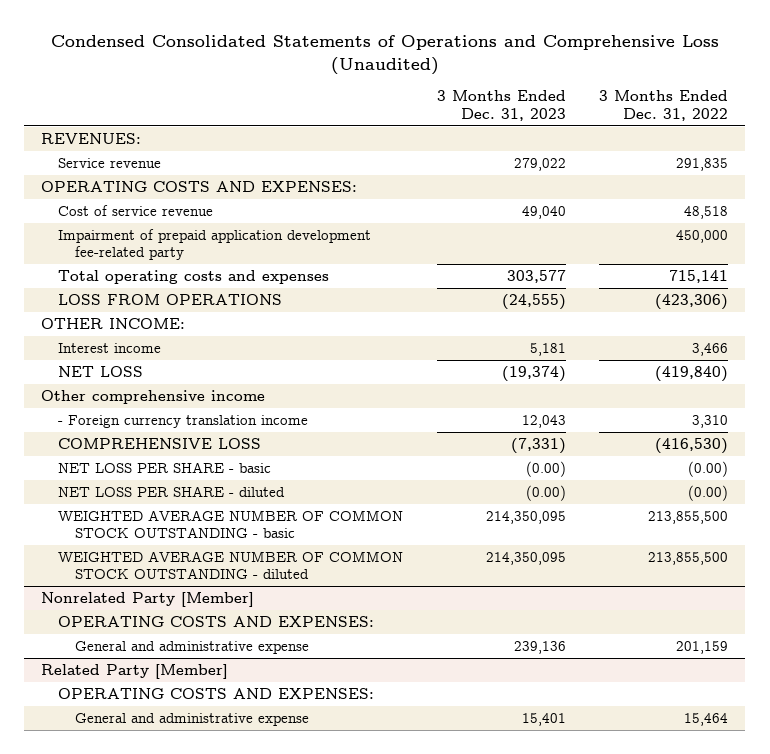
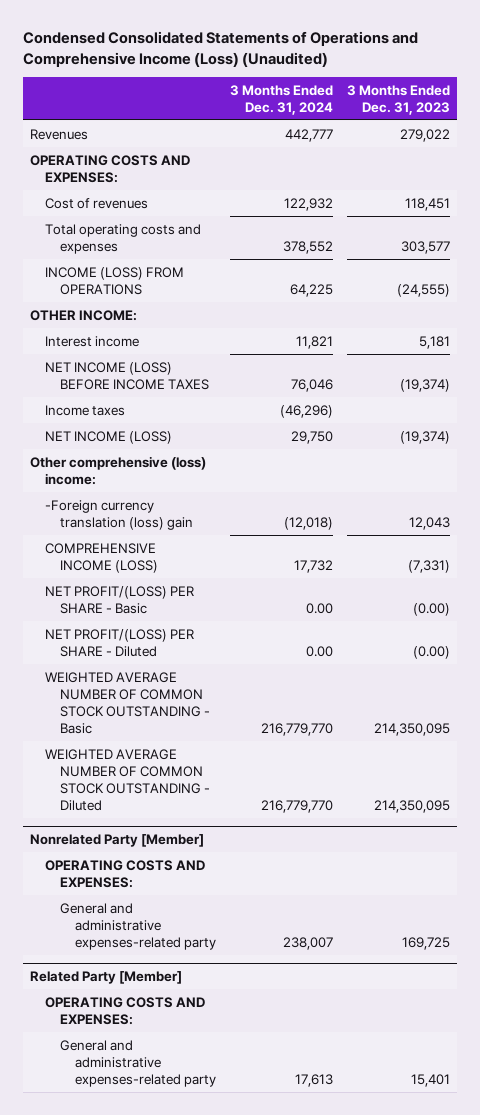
- Condensed Consolidated Statements of Operations and Comprehensive Loss (Unaudited)
+ Condensed Consolidated Statements of Operations and Comprehensive Income (Loss) (Unaudited)
- | 3 Months Ended Dec. 31, 2023 | 3 Months Ended Dec. 31, 2022
+ | 3 Months Ended Dec. 31, 2024 | 3 Months Ended Dec. 31, 2023
- REVENUES:
- Service revenue | 279,022 | 291,835
+ Revenues | 442,777 | 279,022
- Cost of service revenue | 49,040 | 48,518
- Impairment of prepaid application development fee-related party | | 450,000
+ Cost of revenues | 122,932 | 118,451
- LOSS FROM OPERATIONS | (24,555) | (423,306)
+ INCOME (LOSS) FROM OPERATIONS | 64,225 | (24,555)
- NET LOSS | (19,374) | (419,840)
- Other comprehensive income
- - Foreign currency translation income | 12,043 | 3,310
- COMPREHENSIVE LOSS | (7,331) | (416,530)
- NET LOSS PER SHARE - basic | (0.00) | (0.00)
- NET LOSS PER SHARE - diluted | (0.00) | (0.00)
- WEIGHTED AVERAGE NUMBER OF COMMON STOCK OUTSTANDING - basic | 214,350,095 | 213,855,500
- WEIGHTED AVERAGE NUMBER OF COMMON STOCK OUTSTANDING - diluted | 214,350,095 | 213,855,500
+ NET INCOME (LOSS) BEFORE INCOME TAXES | 76,046 | (19,374)
+ Income taxes | (46,296) |
+ NET INCOME (LOSS) | 29,750 | (19,374)
+ Other comprehensive (loss) income:
+ -Foreign currency translation (loss) gain | (12,018) | 12,043
+ COMPREHENSIVE INCOME (LOSS) | 17,732 | (7,331)
+ NET PROFIT/(LOSS) PER SHARE - Basic | 0.00 | (0.00)
+ NET PROFIT/(LOSS) PER SHARE - Diluted | 0.00 | (0.00)
+ WEIGHTED AVERAGE NUMBER OF COMMON STOCK OUTSTANDING - Basic | 216,779,770 | 214,350,095
+ WEIGHTED AVERAGE NUMBER OF COMMON STOCK OUTSTANDING - Diluted | 216,779,770 | 214,350,095
@ Nonrelated Party [Member]
- General and administrative expense | 239,136 | 201,159
+ General and administrative expenses-related party | 238,007 | 169,725
@ Related Party [Member]
- General and administrative expense | 15,401 | 15,464
+ General and administrative expenses-related party | 17,613 | 15,401

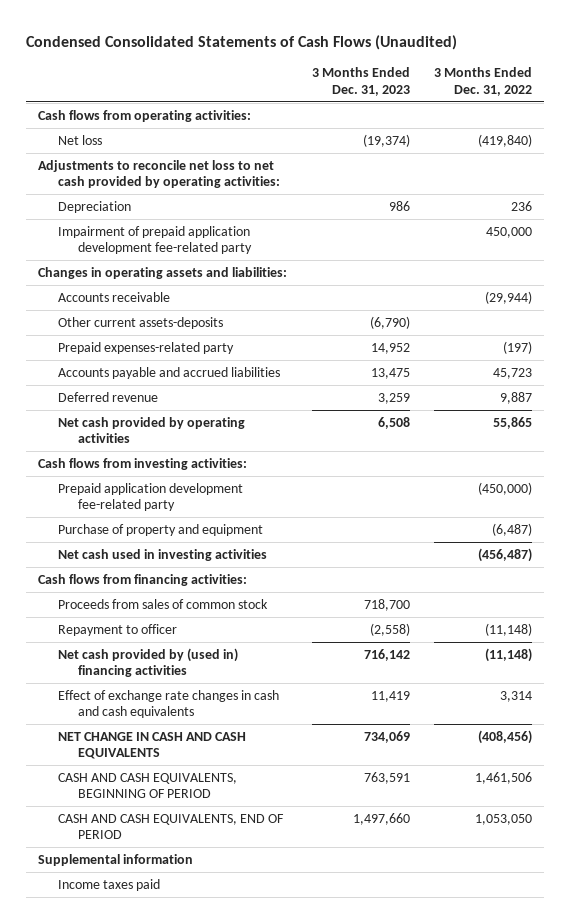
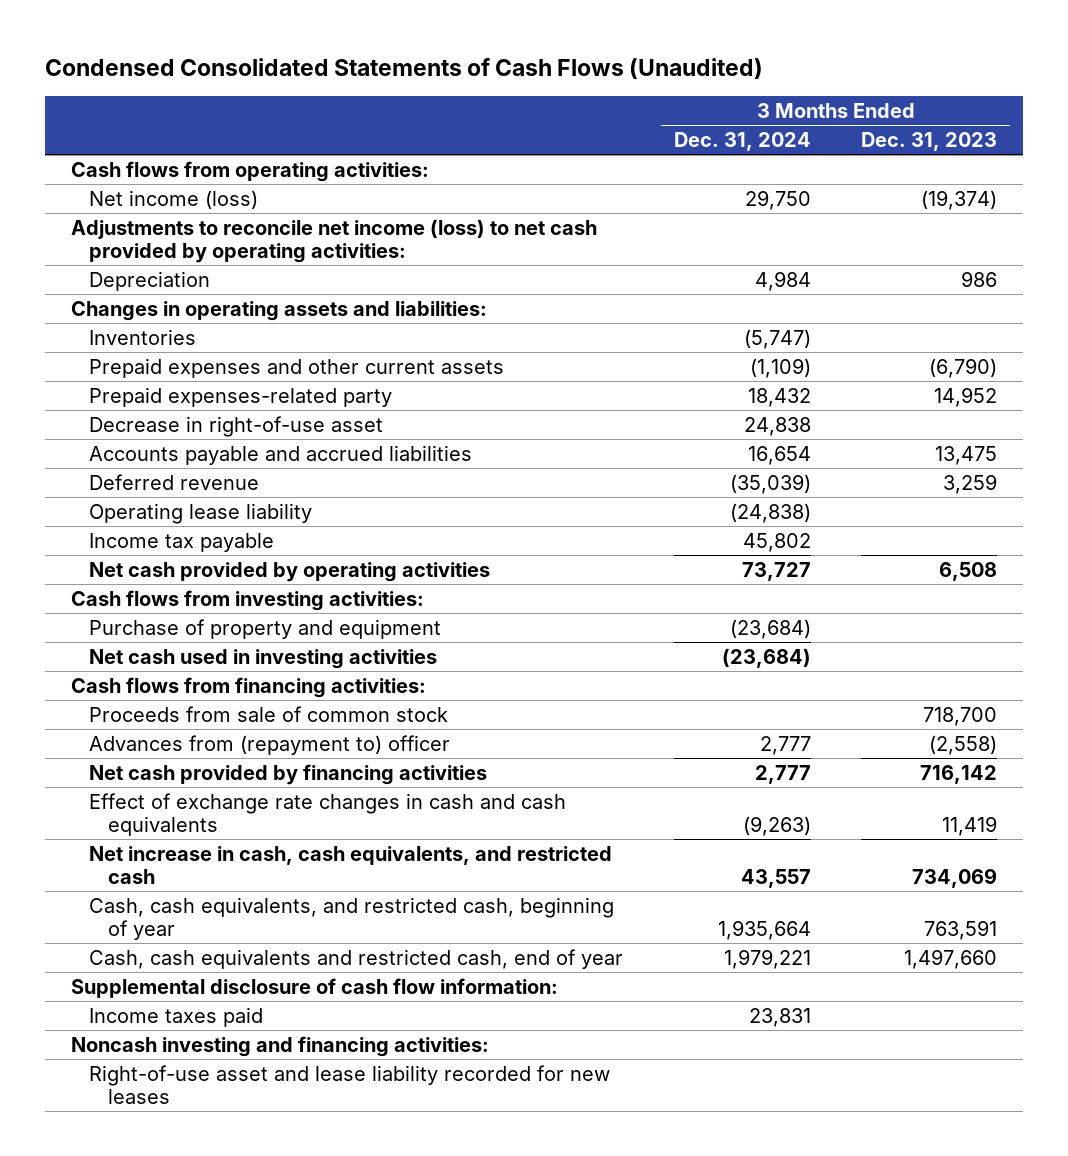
- | 3 Months Ended Dec. 31, 2023 | 3 Months Ended Dec. 31, 2022
+ | 3 Months Ended Dec. 31, 2024 | 3 Months Ended Dec. 31, 2023
- Net loss | (19,374) | (419,840)
- Adjustments to reconcile net loss to net cash provided by operating activities:
+ Net income (loss) | 29,750 | (19,374)
+ Adjustments to reconcile net income (loss) to net cash provided by operating activities:
- Impairment of prepaid application development fee-related party | | 450,000
- Accounts receivable | | (29,944)
- Other current assets-deposits | (6,790) |
+ Inventories | (5,747) |
+ Prepaid expenses and other current assets | (1,109) | (6,790)
+ Decrease in right-of-use asset | 24,838 |
+ Operating lease liability | (24,838) |
+ Income tax payable | 45,802 |
- Prepaid application development fee-related party | | (450,000)
- Proceeds from sales of common stock | 718,700 |
- Repayment to officer | (2,558) | (11,148)
- Net cash provided by (used in) financing activities | 716,142 | (11,148)
+ Proceeds from sale of common stock | | 718,700
+ Advances from (repayment to) officer | 2,777 | (2,558)
+ Net cash provided by financing activities | 2,777 | 716,142
- NET CHANGE IN CASH AND CASH EQUIVALENTS | 734,069 | (408,456)
- CASH AND CASH EQUIVALENTS, BEGINNING OF PERIOD | 763,591 | 1,461,506
- CASH AND CASH EQUIVALENTS, END OF PERIOD | 1,497,660 | 1,053,050
- Supplemental information
+ Net increase in cash, cash equivalents, and restricted cash | 43,557 | 734,069
+ Cash, cash equivalents, and restricted cash, beginning of year | 1,935,664 | 763,591
+ Cash, cash equivalents and restricted cash, end of year | 1,979,221 | 1,497,660
+ Supplemental disclosure of cash flow information:
+ Noncash investing and financing activities:
+ Right-of-use asset and lease liability recorded for new leases

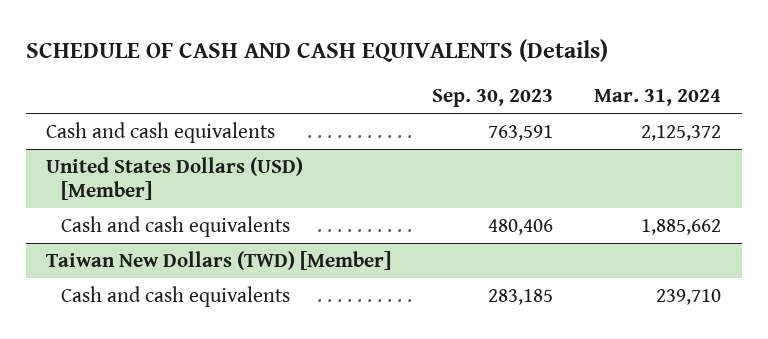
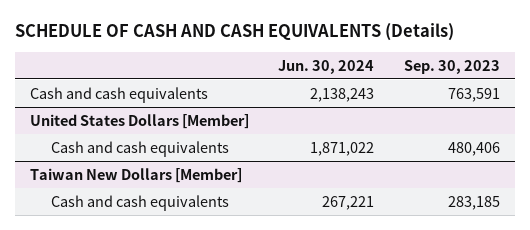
- | Sep. 30, 2023 | Mar. 31, 2024
+ | Jun. 30, 2024 | Sep. 30, 2023
- United States Dollars (USD) [Member]
+ United States Dollars [Member]
- Taiwan New Dollars (TWD) [Member]
+ Taiwan New Dollars [Member]

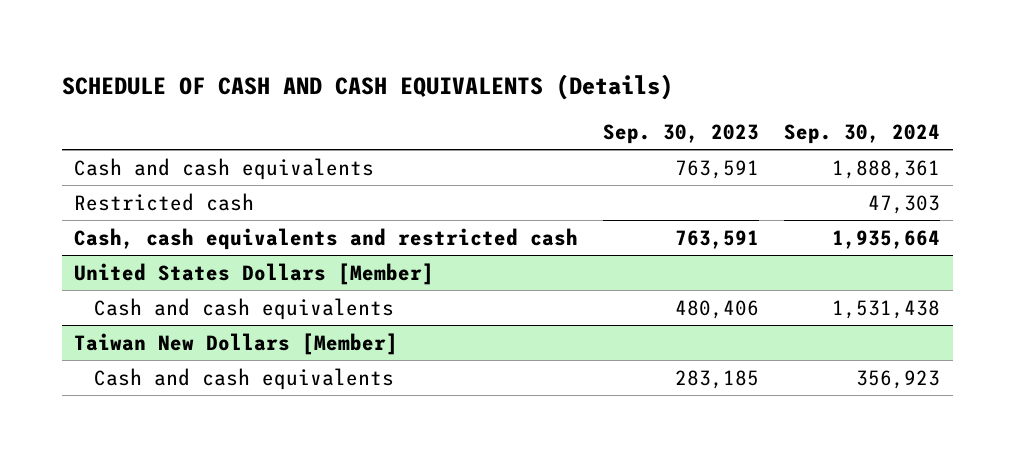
- | Jun. 30, 2024 | Sep. 30, 2023
+ | Sep. 30, 2023 | Sep. 30, 2024
+ Restricted cash | | 47,303
+ Cash, cash equivalents and restricted cash | 763,591 | 1,935,664

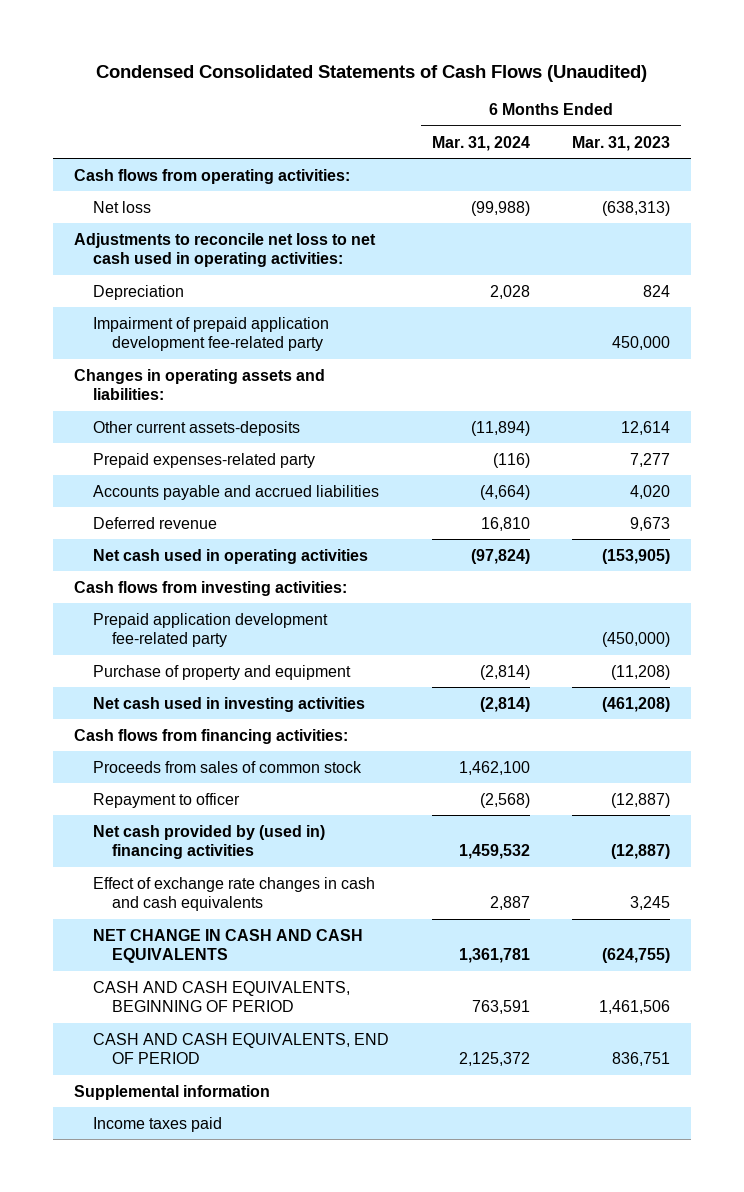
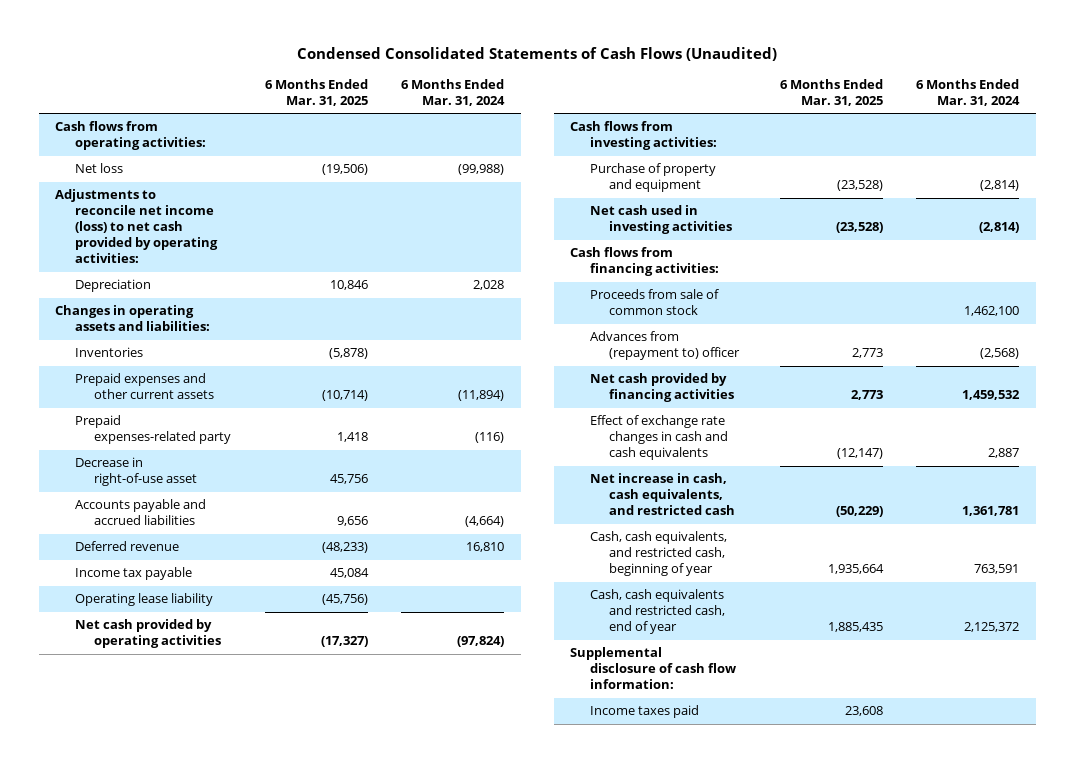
- | 6 Months Ended Mar. 31, 2024 | 6 Months Ended Mar. 31, 2023
+ | 6 Months Ended Mar. 31, 2025 | 6 Months Ended Mar. 31, 2024
- Adjustments to reconcile net loss to net cash used in operating activities:
+ Adjustments to reconcile net income (loss) to net cash provided by operating activities:
- Impairment of prepaid application development fee-related party | | 450,000
- Other current assets-deposits | (11,894) | 12,614
+ Inventories | (5,878) |
+ Prepaid expenses and other current assets | (10,714) | (11,894)
+ Decrease in right-of-use asset | 45,756 |
- Net cash used in operating activities | (97,824) | (153,905)
+ Income tax payable | 45,084 |
+ Operating lease liability | (45,756) |
+ Net cash provided by operating activities | (17,327) | (97,824)
- Prepaid application development fee-related party | | (450,000)
- Proceeds from sales of common stock | 1,462,100 |
- Repayment to officer | (2,568) | (12,887)
- Net cash provided by (used in) financing activities | 1,459,532 | (12,887)
+ Proceeds from sale of common stock | | 1,462,100
+ Advances from (repayment to) officer | 2,773 | (2,568)
+ Net cash provided by financing activities | 2,773 | 1,459,532
- NET CHANGE IN CASH AND CASH EQUIVALENTS | 1,361,781 | (624,755)
- CASH AND CASH EQUIVALENTS, BEGINNING OF PERIOD | 763,591 | 1,461,506
- CASH AND CASH EQUIVALENTS, END OF PERIOD | 2,125,372 | 836,751
- Supplemental information
+ Net increase in cash, cash equivalents, and restricted cash | (50,229) | 1,361,781
+ Cash, cash equivalents, and restricted cash, beginning of year | 1,935,664 | 763,591
+ Cash, cash equivalents and restricted cash, end of year | 1,885,435 | 2,125,372
+ Supplemental disclosure of cash flow information:

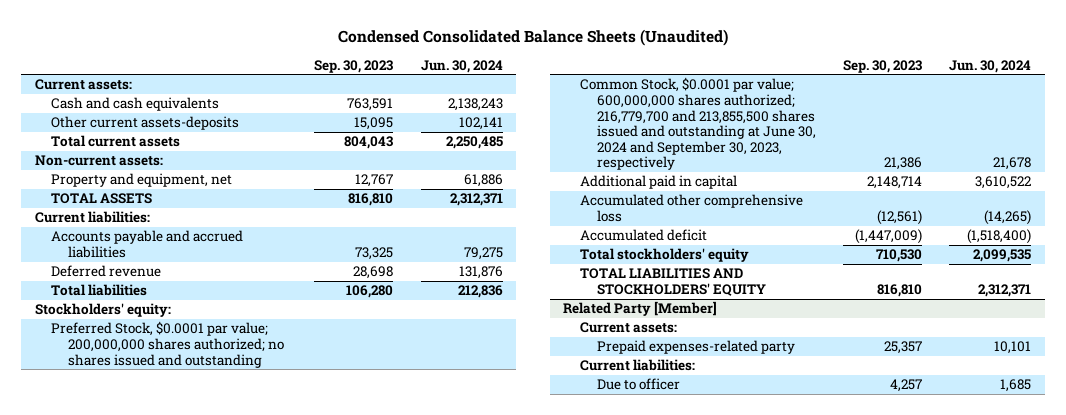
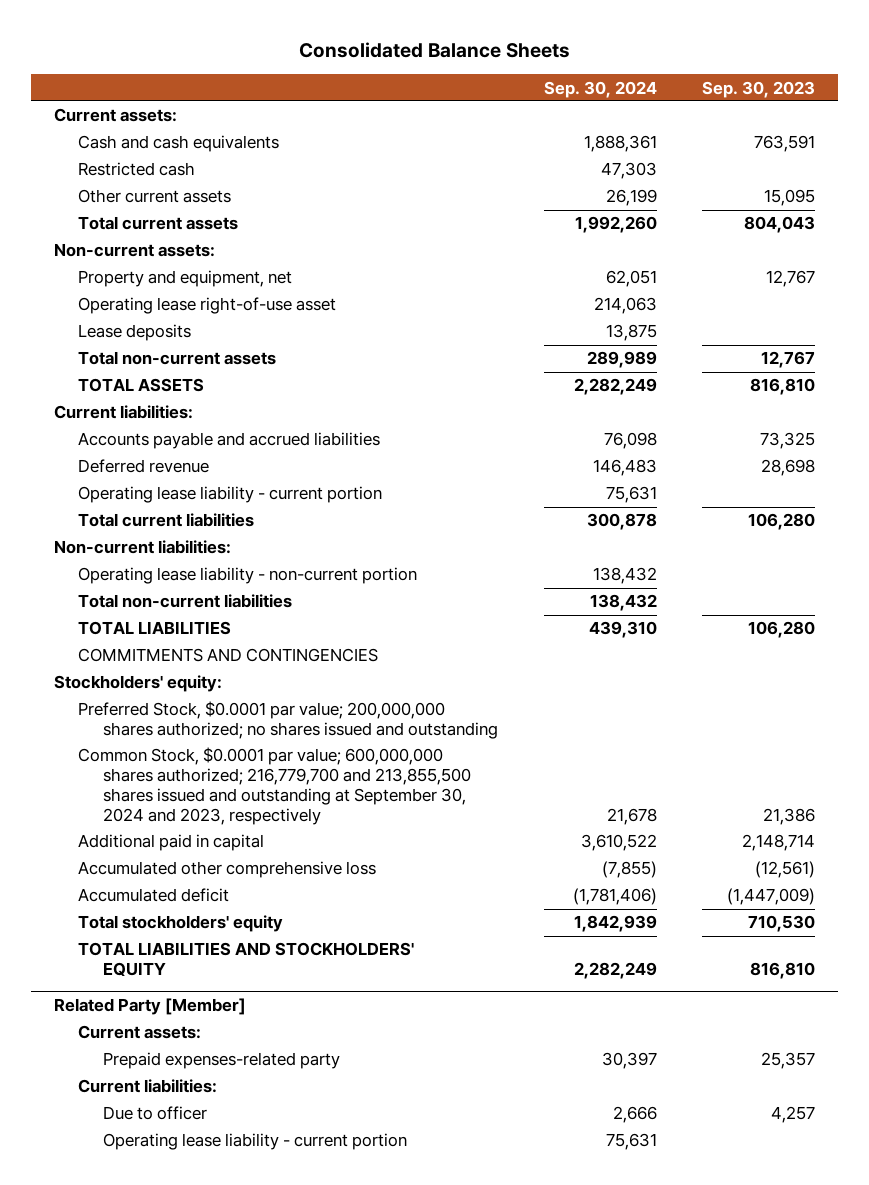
- Condensed Consolidated Balance Sheets (Unaudited)
+ Consolidated Balance Sheets
- | Sep. 30, 2023 | Jun. 30, 2024
+ | Sep. 30, 2024 | Sep. 30, 2023
- Other current assets-deposits | 15,095 | 102,141
+ Restricted cash | 47,303 |
+ Other current assets | 26,199 | 15,095
+ Operating lease right-of-use asset | 214,063 |
+ Lease deposits | 13,875 |
+ Total non-current assets | 289,989 | 12,767
- Total liabilities | 106,280 | 212,836
+ Operating lease liability - current portion | 75,631 |
+ Total current liabilities | 300,878 | 106,280
+ Non-current liabilities:
+ Operating lease liability - non-current portion | 138,432 |
+ Total non-current liabilities | 138,432 |
+ TOTAL LIABILITIES | 439,310 | 106,280
+ COMMITMENTS AND CONTINGENCIES
- Common Stock, $0.0001 par value; 600,000,000 shares authorized; 216,779,700 and 213,855,500 shares issued and outstanding at June 30, 2024 and September 30, 2023, respectively | 21,386 | 21,678
+ Common Stock, $0.0001 par value; 600,000,000 shares authorized; 216,779,700 and 213,855,500 shares issued and outstanding at September 30, 2024 and 2023, respectively | 21,678 | 21,386
@ Related Party [Member]
+ Operating lease liability - current portion | 75,631 |

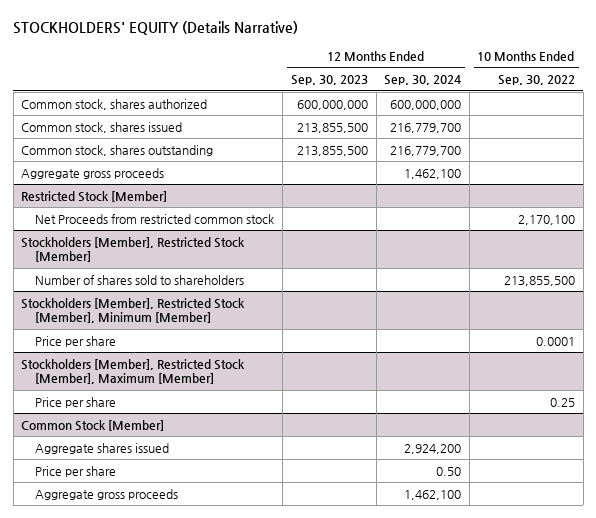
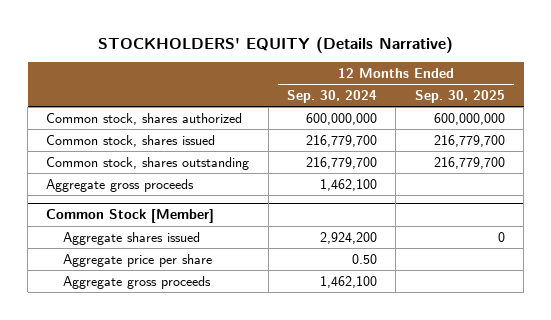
- | 12 Months Ended Sep. 30, 2023 | 12 Months Ended Sep. 30, 2024 | 10 Months Ended Sep. 30, 2022
+ | 12 Months Ended Sep. 30, 2024 | 12 Months Ended Sep. 30, 2025
- Restricted Stock [Member]
- Net Proceeds from restricted common stock | | | 2,170,100
- Stockholders [Member], Restricted Stock [Member]
- Number of shares sold to shareholders | | | 213,855,500
- Stockholders [Member], Restricted Stock [Member], Minimum [Member]
- Price per share | | | 0.0001
- Stockholders [Member], Restricted Stock [Member], Maximum [Member]
- Price per share | | | 0.25
@ Common Stock [Member]
- Price per share | | 0.50 |
+ Aggregate price per share | 0.50 |

